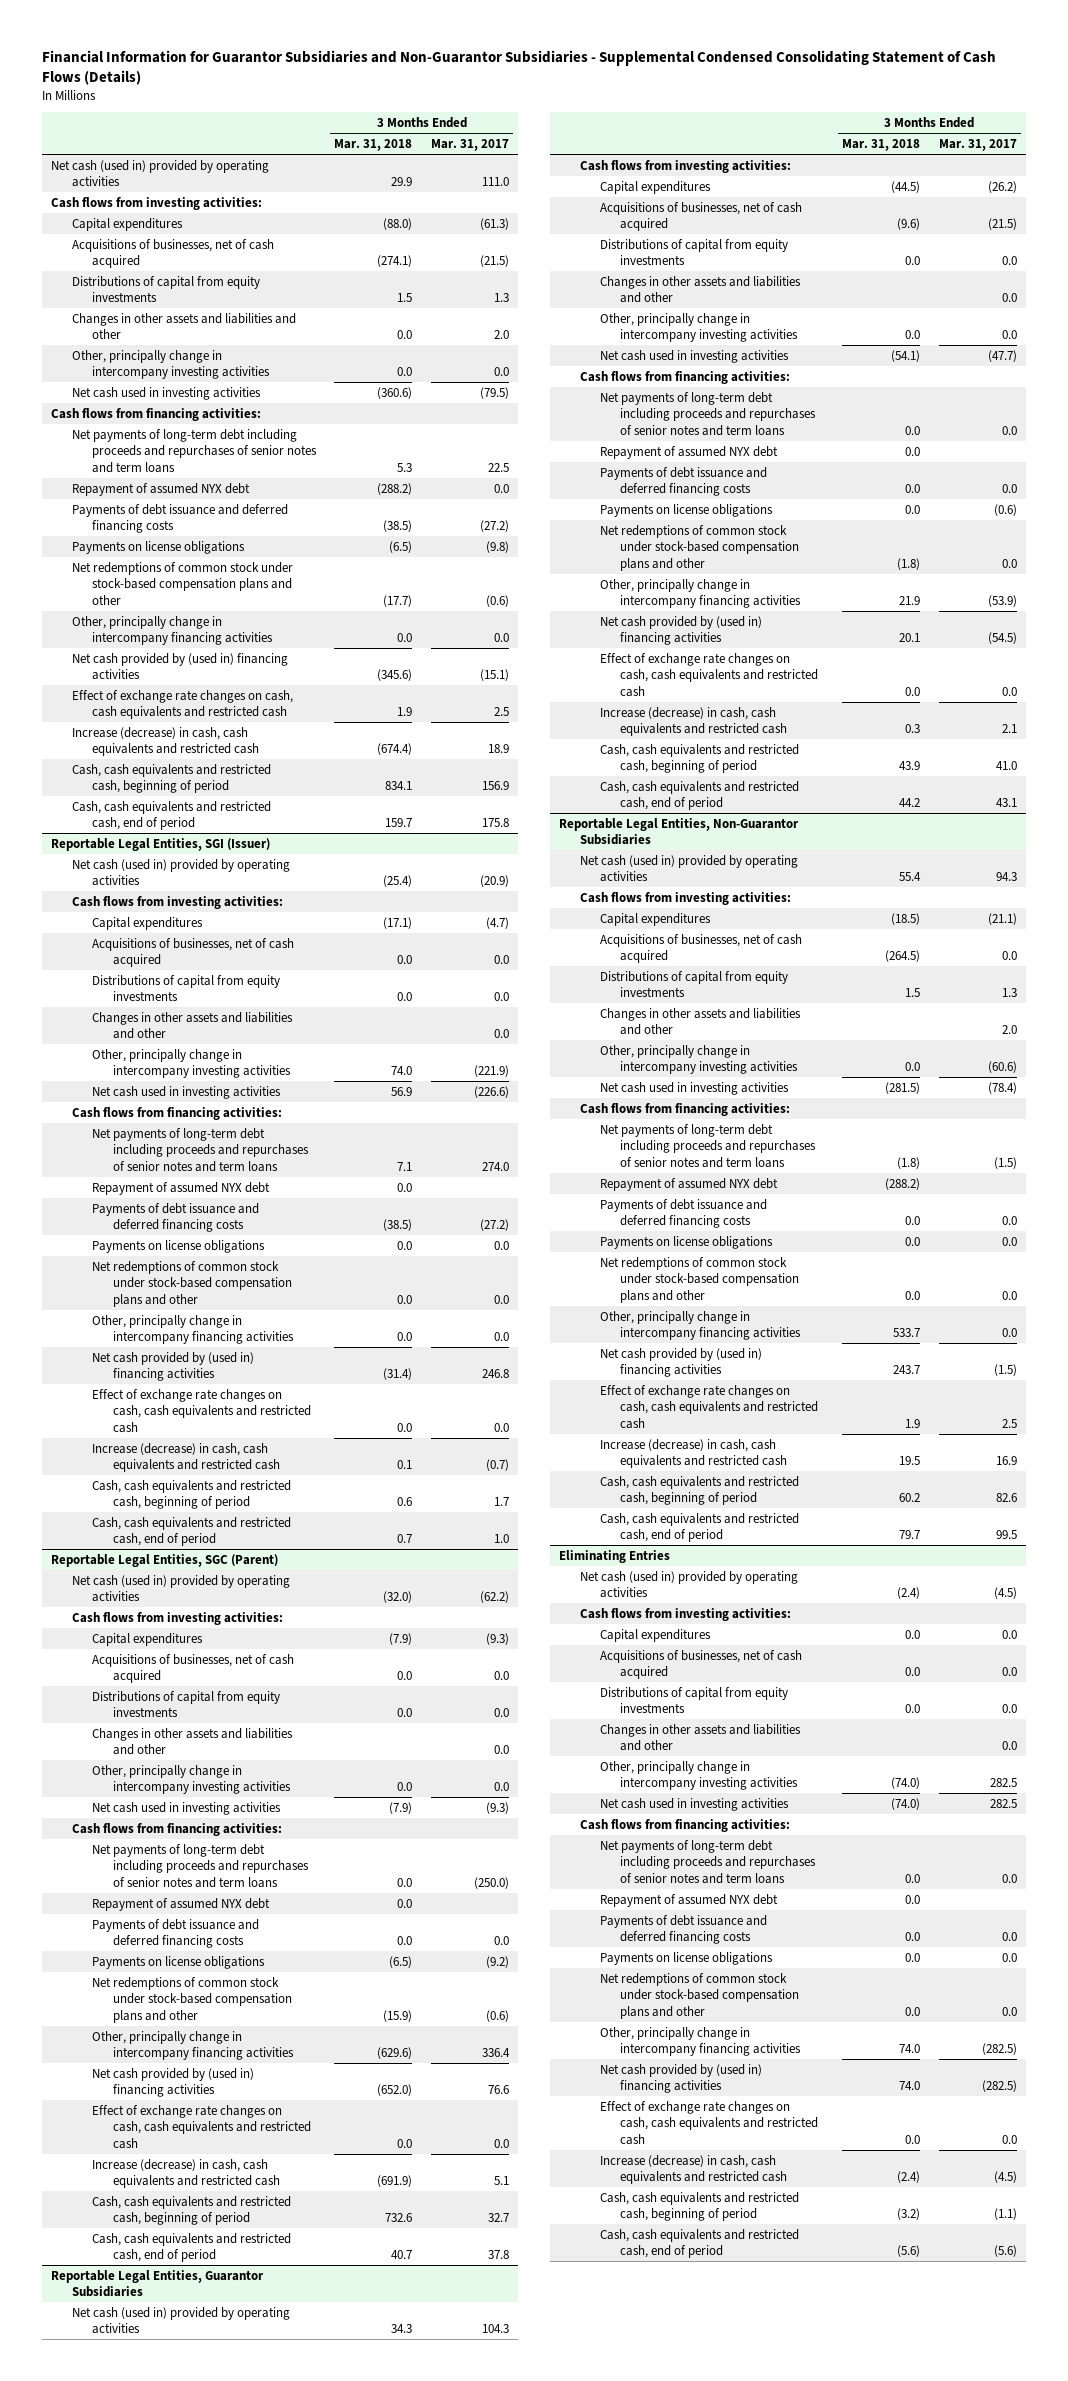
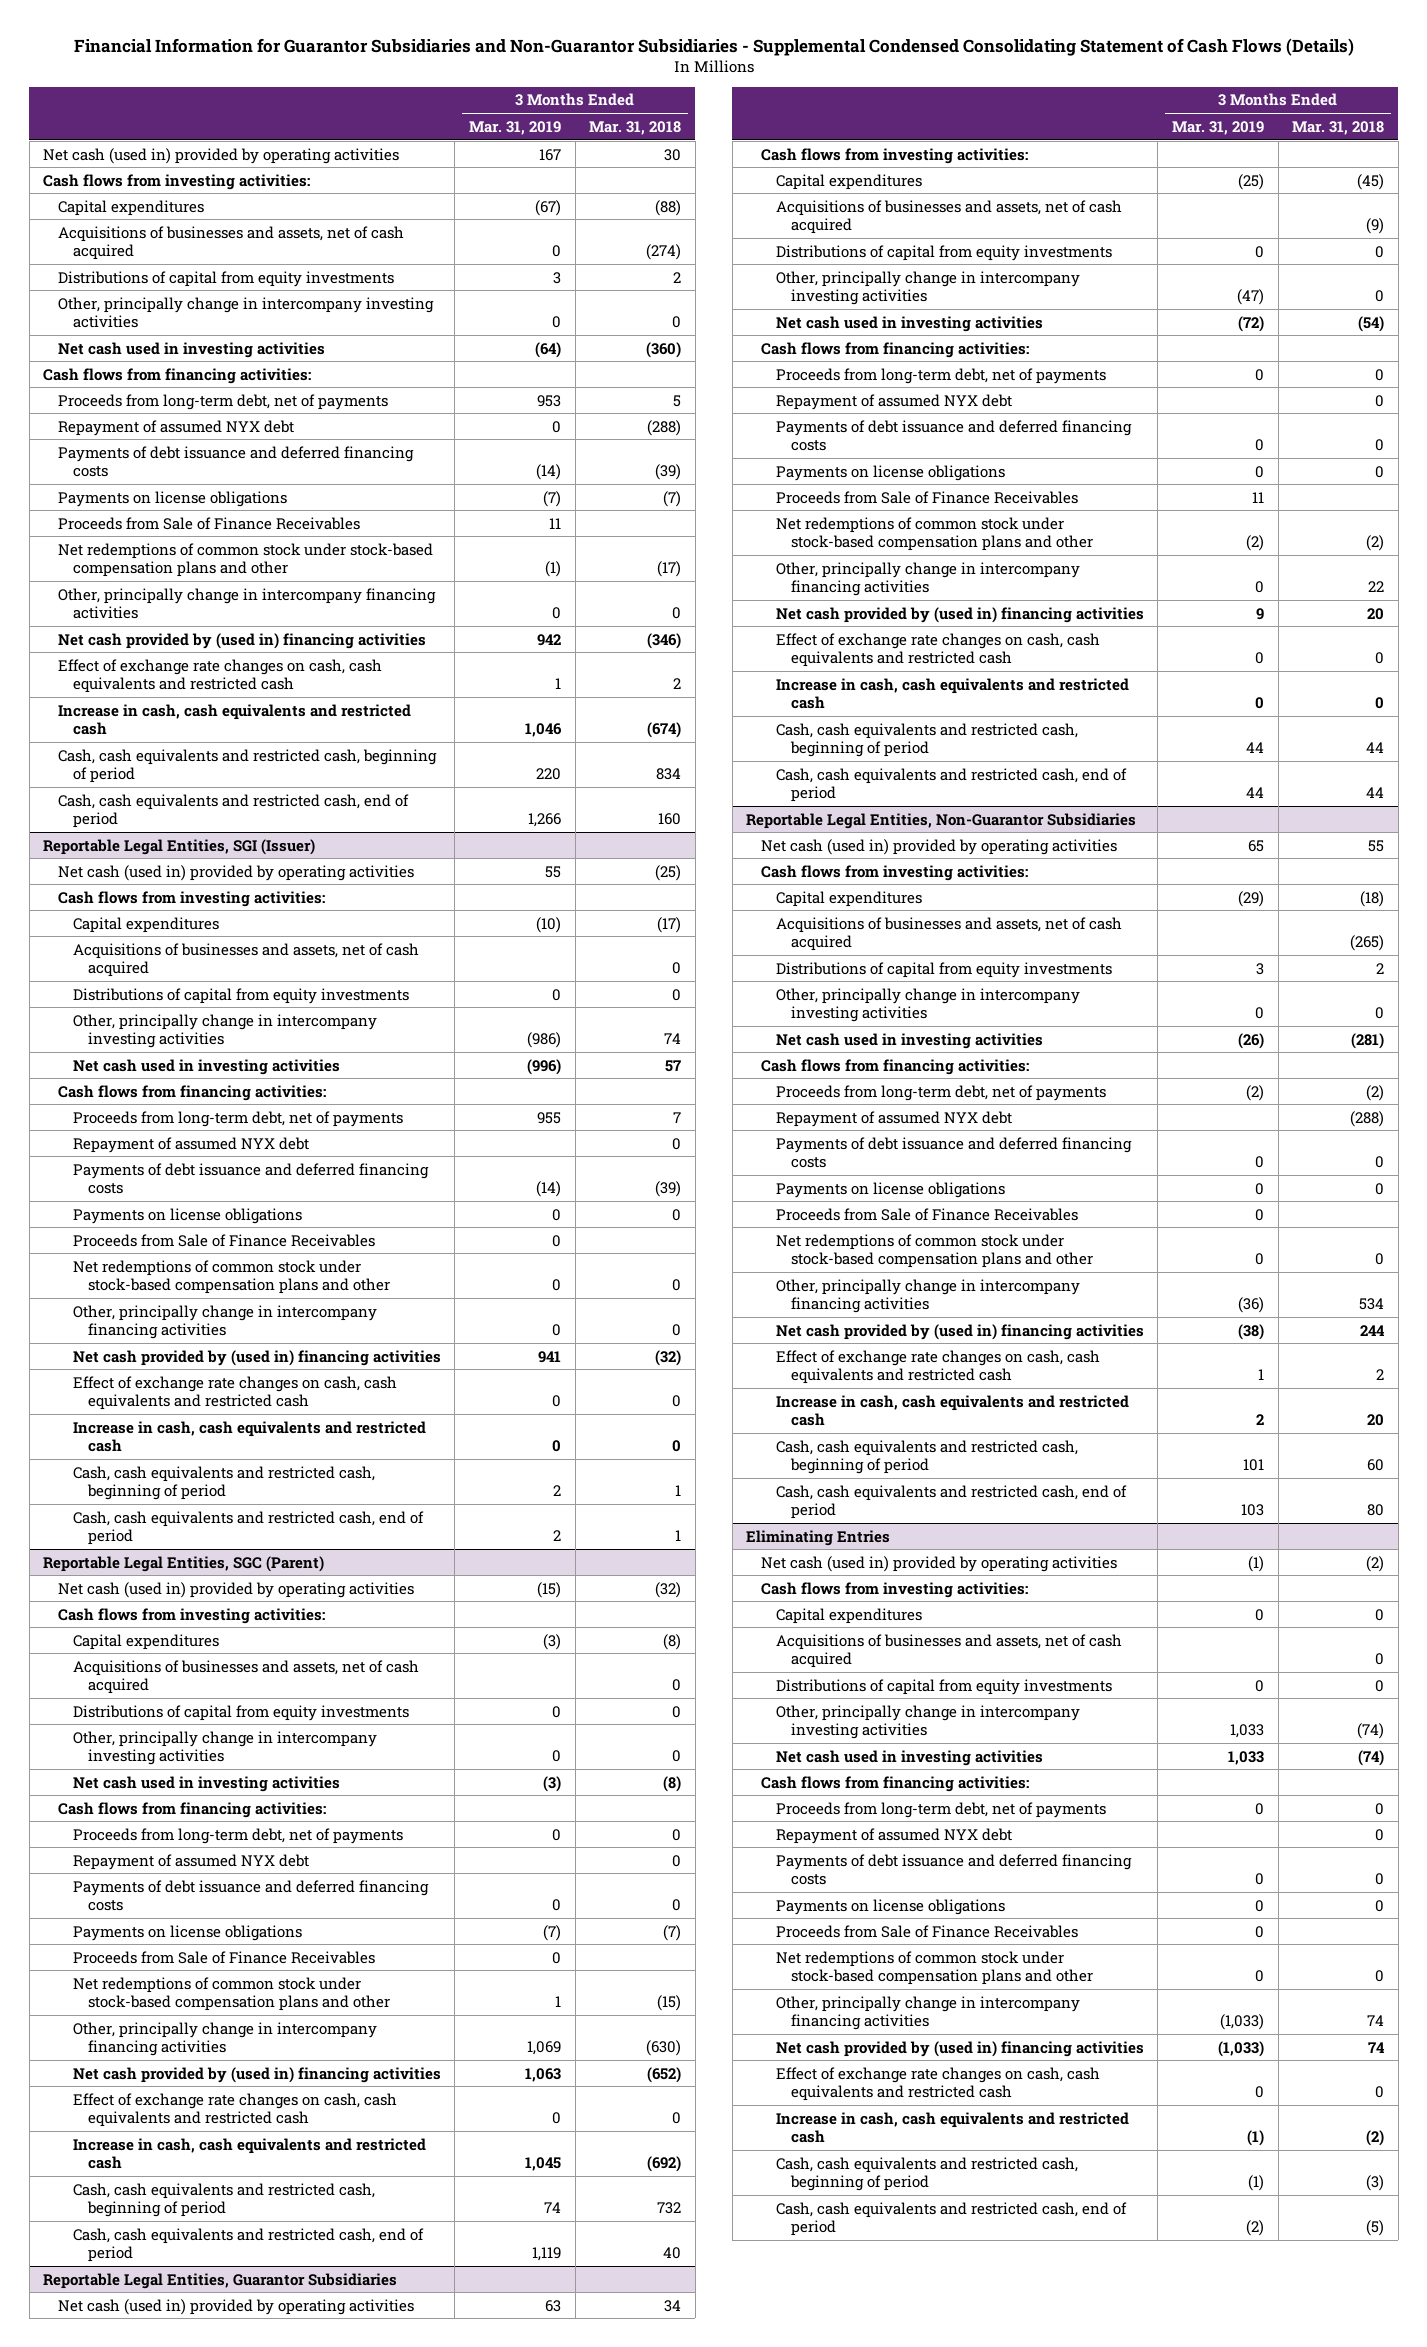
- | 3 Months Ended Mar. 31, 2018 | 3 Months Ended Mar. 31, 2017
+ | 3 Months Ended Mar. 31, 2019 | 3 Months Ended Mar. 31, 2018
- Net cash (used in) provided by operating activities | 29.9 | 111.0
+ Net cash (used in) provided by operating activities | 167 | 30
- Capital expenditures | (88.0) | (61.3)
- Acquisitions of businesses, net of cash acquired | (274.1) | (21.5)
- Distributions of capital from equity investments | 1.5 | 1.3
- Changes in other assets and liabilities and other | 0.0 | 2.0
- Other, principally change in intercompany investing activities | 0.0 | 0.0
- Net cash used in investing activities | (360.6) | (79.5)
+ Capital expenditures | (67) | (88)
+ Acquisitions of businesses and assets, net of cash acquired | 0 | (274)
+ Distributions of capital from equity investments | 3 | 2
+ Other, principally change in intercompany investing activities | 0 | 0
+ Net cash used in investing activities | (64) | (360)
- Net payments of long-term debt including proceeds and repurchases of senior notes and term loans | 5.3 | 22.5
- Repayment of assumed NYX debt | (288.2) | 0.0
- Payments of debt issuance and deferred financing costs | (38.5) | (27.2)
- Payments on license obligations | (6.5) | (9.8)
- Net redemptions of common stock under stock-based compensation plans and other | (17.7) | (0.6)
- Other, principally change in intercompany financing activities | 0.0 | 0.0
- Net cash provided by (used in) financing activities | (345.6) | (15.1)
- Effect of exchange rate changes on cash, cash equivalents and restricted cash | 1.9 | 2.5
- Increase (decrease) in cash, cash equivalents and restricted cash | (674.4) | 18.9
- Cash, cash equivalents and restricted cash, beginning of period | 834.1 | 156.9
- Cash, cash equivalents and restricted cash, end of period | 159.7 | 175.8
+ Proceeds from long-term debt, net of payments | 953 | 5
+ Repayment of assumed NYX debt | 0 | (288)
+ Payments of debt issuance and deferred financing costs | (14) | (39)
+ Payments on license obligations | (7) | (7)
+ Proceeds from Sale of Finance Receivables | 11 |
+ Net redemptions of common stock under stock-based compensation plans and other | (1) | (17)
+ Other, principally change in intercompany financing activities | 0 | 0
+ Net cash provided by (used in) financing activities | 942 | (346)
+ Effect of exchange rate changes on cash, cash equivalents and restricted cash | 1 | 2
+ Increase in cash, cash equivalents and restricted cash | 1,046 | (674)
+ Cash, cash equivalents and restricted cash, beginning of period | 220 | 834
+ Cash, cash equivalents and restricted cash, end of period | 1,266 | 160
@ Reportable Legal Entities, SGI (Issuer)
- Net cash (used in) provided by operating activities | (25.4) | (20.9)
+ Net cash (used in) provided by operating activities | 55 | (25)
- Capital expenditures | (17.1) | (4.7)
- Acquisitions of businesses, net of cash acquired | 0.0 | 0.0
- Distributions of capital from equity investments | 0.0 | 0.0
- Changes in other assets and liabilities and other | | 0.0
- Other, principally change in intercompany investing activities | 74.0 | (221.9)
- Net cash used in investing activities | 56.9 | (226.6)
+ Capital expenditures | (10) | (17)
+ Acquisitions of businesses and assets, net of cash acquired | | 0
+ Distributions of capital from equity investments | 0 | 0
+ Other, principally change in intercompany investing activities | (986) | 74
+ Net cash used in investing activities | (996) | 57
- Net payments of long-term debt including proceeds and repurchases of senior notes and term loans | 7.1 | 274.0
- Repayment of assumed NYX debt | 0.0 |
- Payments of debt issuance and deferred financing costs | (38.5) | (27.2)
- Payments on license obligations | 0.0 | 0.0
- Net redemptions of common stock under stock-based compensation plans and other | 0.0 | 0.0
- Other, principally change in intercompany financing activities | 0.0 | 0.0
- Net cash provided by (used in) financing activities | (31.4) | 246.8
- Effect of exchange rate changes on cash, cash equivalents and restricted cash | 0.0 | 0.0
- Increase (decrease) in cash, cash equivalents and restricted cash | 0.1 | (0.7)
- Cash, cash equivalents and restricted cash, beginning of period | 0.6 | 1.7
- Cash, cash equivalents and restricted cash, end of period | 0.7 | 1.0
+ Proceeds from long-term debt, net of payments | 955 | 7
+ Repayment of assumed NYX debt | | 0
+ Payments of debt issuance and deferred financing costs | (14) | (39)
+ Payments on license obligations | 0 | 0
+ Proceeds from Sale of Finance Receivables | 0 |
+ Net redemptions of common stock under stock-based compensation plans and other | 0 | 0
+ Other, principally change in intercompany financing activities | 0 | 0
+ Net cash provided by (used in) financing activities | 941 | (32)
+ Effect of exchange rate changes on cash, cash equivalents and restricted cash | 0 | 0
+ Increase in cash, cash equivalents and restricted cash | 0 | 0
+ Cash, cash equivalents and restricted cash, beginning of period | 2 | 1
+ Cash, cash equivalents and restricted cash, end of period | 2 | 1
@ Reportable Legal Entities, SGC (Parent)
- Net cash (used in) provided by operating activities | (32.0) | (62.2)
+ Net cash (used in) provided by operating activities | (15) | (32)
- Capital expenditures | (7.9) | (9.3)
- Acquisitions of businesses, net of cash acquired | 0.0 | 0.0
- Distributions of capital from equity investments | 0.0 | 0.0
- Changes in other assets and liabilities and other | | 0.0
- Other, principally change in intercompany investing activities | 0.0 | 0.0
- Net cash used in investing activities | (7.9) | (9.3)
+ Capital expenditures | (3) | (8)
+ Acquisitions of businesses and assets, net of cash acquired | | 0
+ Distributions of capital from equity investments | 0 | 0
+ Other, principally change in intercompany investing activities | 0 | 0
+ Net cash used in investing activities | (3) | (8)
- Net payments of long-term debt including proceeds and repurchases of senior notes and term loans | 0.0 | (250.0)
- Repayment of assumed NYX debt | 0.0 |
- Payments of debt issuance and deferred financing costs | 0.0 | 0.0
- Payments on license obligations | (6.5) | (9.2)
- Net redemptions of common stock under stock-based compensation plans and other | (15.9) | (0.6)
- Other, principally change in intercompany financing activities | (629.6) | 336.4
- Net cash provided by (used in) financing activities | (652.0) | 76.6
- Effect of exchange rate changes on cash, cash equivalents and restricted cash | 0.0 | 0.0
- Increase (decrease) in cash, cash equivalents and restricted cash | (691.9) | 5.1
- Cash, cash equivalents and restricted cash, beginning of period | 732.6 | 32.7
- Cash, cash equivalents and restricted cash, end of period | 40.7 | 37.8
+ Proceeds from long-term debt, net of payments | 0 | 0
+ Repayment of assumed NYX debt | | 0
+ Payments of debt issuance and deferred financing costs | 0 | 0
+ Payments on license obligations | (7) | (7)
+ Proceeds from Sale of Finance Receivables | 0 |
+ Net redemptions of common stock under stock-based compensation plans and other | 1 | (15)
+ Other, principally change in intercompany financing activities | 1,069 | (630)
+ Net cash provided by (used in) financing activities | 1,063 | (652)
+ Effect of exchange rate changes on cash, cash equivalents and restricted cash | 0 | 0
+ Increase in cash, cash equivalents and restricted cash | 1,045 | (692)
+ Cash, cash equivalents and restricted cash, beginning of period | 74 | 732
+ Cash, cash equivalents and restricted cash, end of period | 1,119 | 40
@ Reportable Legal Entities, Guarantor Subsidiaries
- Net cash (used in) provided by operating activities | 34.3 | 104.3
+ Net cash (used in) provided by operating activities | 63 | 34
- Capital expenditures | (44.5) | (26.2)
- Acquisitions of businesses, net of cash acquired | (9.6) | (21.5)
- Distributions of capital from equity investments | 0.0 | 0.0
- Changes in other assets and liabilities and other | | 0.0
- Other, principally change in intercompany investing activities | 0.0 | 0.0
- Net cash used in investing activities | (54.1) | (47.7)
+ Capital expenditures | (25) | (45)
+ Acquisitions of businesses and assets, net of cash acquired | | (9)
+ Distributions of capital from equity investments | 0 | 0
+ Other, principally change in intercompany investing activities | (47) | 0
+ Net cash used in investing activities | (72) | (54)
- Net payments of long-term debt including proceeds and repurchases of senior notes and term loans | 0.0 | 0.0
- Repayment of assumed NYX debt | 0.0 |
- Payments of debt issuance and deferred financing costs | 0.0 | 0.0
- Payments on license obligations | 0.0 | (0.6)
- Net redemptions of common stock under stock-based compensation plans and other | (1.8) | 0.0
- Other, principally change in intercompany financing activities | 21.9 | (53.9)
- Net cash provided by (used in) financing activities | 20.1 | (54.5)
- Effect of exchange rate changes on cash, cash equivalents and restricted cash | 0.0 | 0.0
- Increase (decrease) in cash, cash equivalents and restricted cash | 0.3 | 2.1
- Cash, cash equivalents and restricted cash, beginning of period | 43.9 | 41.0
- Cash, cash equivalents and restricted cash, end of period | 44.2 | 43.1
+ Proceeds from long-term debt, net of payments | 0 | 0
+ Repayment of assumed NYX debt | | 0
+ Payments of debt issuance and deferred financing costs | 0 | 0
+ Payments on license obligations | 0 | 0
+ Proceeds from Sale of Finance Receivables | 11 |
+ Net redemptions of common stock under stock-based compensation plans and other | (2) | (2)
+ Other, principally change in intercompany financing activities | 0 | 22
+ Net cash provided by (used in) financing activities | 9 | 20
+ Effect of exchange rate changes on cash, cash equivalents and restricted cash | 0 | 0
+ Increase in cash, cash equivalents and restricted cash | 0 | 0
+ Cash, cash equivalents and restricted cash, beginning of period | 44 | 44
+ Cash, cash equivalents and restricted cash, end of period | 44 | 44
@ Reportable Legal Entities, Non-Guarantor Subsidiaries
- Net cash (used in) provided by operating activities | 55.4 | 94.3
+ Net cash (used in) provided by operating activities | 65 | 55
- Capital expenditures | (18.5) | (21.1)
- Acquisitions of businesses, net of cash acquired | (264.5) | 0.0
- Distributions of capital from equity investments | 1.5 | 1.3
- Changes in other assets and liabilities and other | | 2.0
- Other, principally change in intercompany investing activities | 0.0 | (60.6)
- Net cash used in investing activities | (281.5) | (78.4)
+ Capital expenditures | (29) | (18)
+ Acquisitions of businesses and assets, net of cash acquired | | (265)
+ Distributions of capital from equity investments | 3 | 2
+ Other, principally change in intercompany investing activities | 0 | 0
+ Net cash used in investing activities | (26) | (281)
- Net payments of long-term debt including proceeds and repurchases of senior notes and term loans | (1.8) | (1.5)
- Repayment of assumed NYX debt | (288.2) |
- Payments of debt issuance and deferred financing costs | 0.0 | 0.0
- Payments on license obligations | 0.0 | 0.0
- Net redemptions of common stock under stock-based compensation plans and other | 0.0 | 0.0
- Other, principally change in intercompany financing activities | 533.7 | 0.0
- Net cash provided by (used in) financing activities | 243.7 | (1.5)
- Effect of exchange rate changes on cash, cash equivalents and restricted cash | 1.9 | 2.5
- Increase (decrease) in cash, cash equivalents and restricted cash | 19.5 | 16.9
- Cash, cash equivalents and restricted cash, beginning of period | 60.2 | 82.6
- Cash, cash equivalents and restricted cash, end of period | 79.7 | 99.5
+ Proceeds from long-term debt, net of payments | (2) | (2)
+ Repayment of assumed NYX debt | | (288)
+ Payments of debt issuance and deferred financing costs | 0 | 0
+ Payments on license obligations | 0 | 0
+ Proceeds from Sale of Finance Receivables | 0 |
+ Net redemptions of common stock under stock-based compensation plans and other | 0 | 0
+ Other, principally change in intercompany financing activities | (36) | 534
+ Net cash provided by (used in) financing activities | (38) | 244
+ Effect of exchange rate changes on cash, cash equivalents and restricted cash | 1 | 2
+ Increase in cash, cash equivalents and restricted cash | 2 | 20
+ Cash, cash equivalents and restricted cash, beginning of period | 101 | 60
+ Cash, cash equivalents and restricted cash, end of period | 103 | 80
@ Eliminating Entries
- Net cash (used in) provided by operating activities | (2.4) | (4.5)
+ Net cash (used in) provided by operating activities | (1) | (2)
- Capital expenditures | 0.0 | 0.0
- Acquisitions of businesses, net of cash acquired | 0.0 | 0.0
- Distributions of capital from equity investments | 0.0 | 0.0
- Changes in other assets and liabilities and other | | 0.0
- Other, principally change in intercompany investing activities | (74.0) | 282.5
- Net cash used in investing activities | (74.0) | 282.5
+ Capital expenditures | 0 | 0
+ Acquisitions of businesses and assets, net of cash acquired | | 0
+ Distributions of capital from equity investments | 0 | 0
+ Other, principally change in intercompany investing activities | 1,033 | (74)
+ Net cash used in investing activities | 1,033 | (74)
- Net payments of long-term debt including proceeds and repurchases of senior notes and term loans | 0.0 | 0.0
- Repayment of assumed NYX debt | 0.0 |
- Payments of debt issuance and deferred financing costs | 0.0 | 0.0
- Payments on license obligations | 0.0 | 0.0
- Net redemptions of common stock under stock-based compensation plans and other | 0.0 | 0.0
- Other, principally change in intercompany financing activities | 74.0 | (282.5)
- Net cash provided by (used in) financing activities | 74.0 | (282.5)
- Effect of exchange rate changes on cash, cash equivalents and restricted cash | 0.0 | 0.0
- Increase (decrease) in cash, cash equivalents and restricted cash | (2.4) | (4.5)
- Cash, cash equivalents and restricted cash, beginning of period | (3.2) | (1.1)
- Cash, cash equivalents and restricted cash, end of period | (5.6) | (5.6)
+ Proceeds from long-term debt, net of payments | 0 | 0
+ Repayment of assumed NYX debt | | 0
+ Payments of debt issuance and deferred financing costs | 0 | 0
+ Payments on license obligations | 0 | 0
+ Proceeds from Sale of Finance Receivables | 0 |
+ Net redemptions of common stock under stock-based compensation plans and other | 0 | 0
+ Other, principally change in intercompany financing activities | (1,033) | 74
+ Net cash provided by (used in) financing activities | (1,033) | 74
+ Effect of exchange rate changes on cash, cash equivalents and restricted cash | 0 | 0
+ Increase in cash, cash equivalents and restricted cash | (1) | (2)
+ Cash, cash equivalents and restricted cash, beginning of period | (1) | (3)
+ Cash, cash equivalents and restricted cash, end of period | (2) | (5)

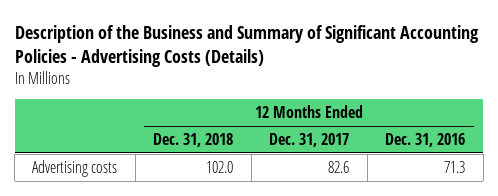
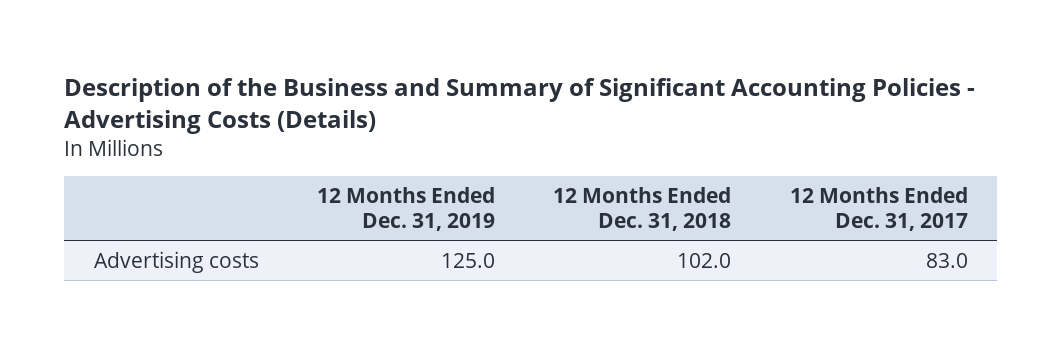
- | 12 Months Ended Dec. 31, 2018 | 12 Months Ended Dec. 31, 2017 | 12 Months Ended Dec. 31, 2016
+ | 12 Months Ended Dec. 31, 2019 | 12 Months Ended Dec. 31, 2018 | 12 Months Ended Dec. 31, 2017
- Advertising costs | 102.0 | 82.6 | 71.3
+ Advertising costs | 125.0 | 102.0 | 83.0

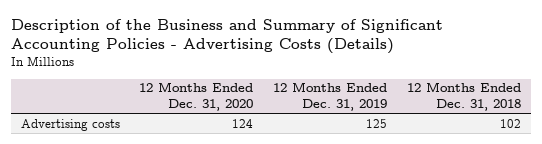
- | 12 Months Ended Dec. 31, 2019 | 12 Months Ended Dec. 31, 2018 | 12 Months Ended Dec. 31, 2017
+ | 12 Months Ended Dec. 31, 2020 | 12 Months Ended Dec. 31, 2019 | 12 Months Ended Dec. 31, 2018
- Advertising costs | 125.0 | 102.0 | 83.0
+ Advertising costs | 124 | 125 | 102

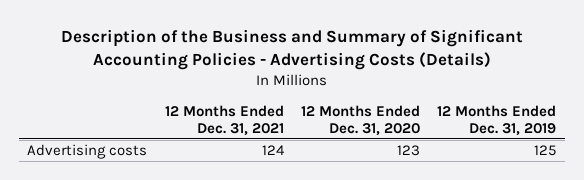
- | 12 Months Ended Dec. 31, 2020 | 12 Months Ended Dec. 31, 2019 | 12 Months Ended Dec. 31, 2018
+ | 12 Months Ended Dec. 31, 2021 | 12 Months Ended Dec. 31, 2020 | 12 Months Ended Dec. 31, 2019
- Advertising costs | 124 | 125 | 102
+ Advertising costs | 124 | 123 | 125

